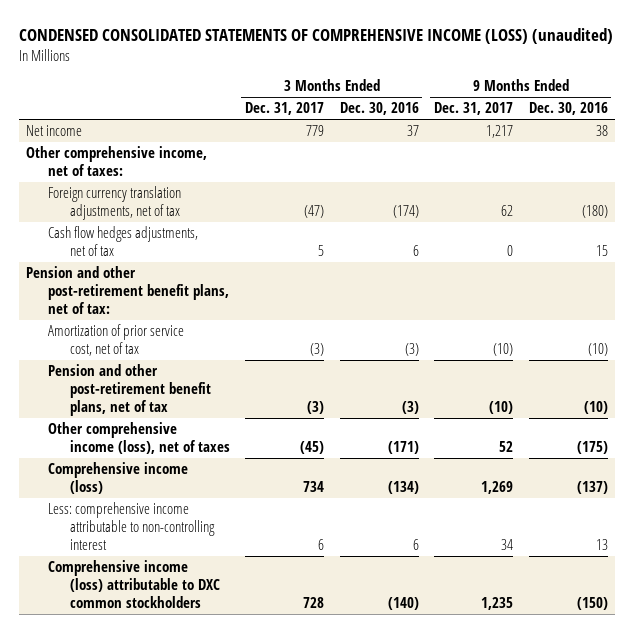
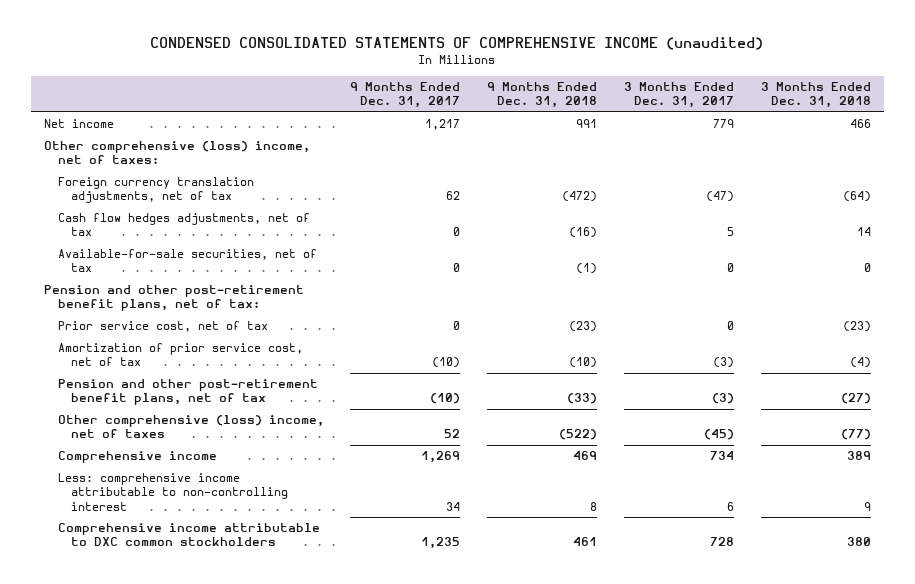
- CONDENSED CONSOLIDATED STATEMENTS OF COMPREHENSIVE INCOME (LOSS) (unaudited)
+ CONDENSED CONSOLIDATED STATEMENTS OF COMPREHENSIVE INCOME (unaudited)
- | 3 Months Ended Dec. 31, 2017 | 3 Months Ended Dec. 30, 2016 | 9 Months Ended Dec. 31, 2017 | 9 Months Ended Dec. 30, 2016
+ | 9 Months Ended Dec. 31, 2017 | 9 Months Ended Dec. 31, 2018 | 3 Months Ended Dec. 31, 2017 | 3 Months Ended Dec. 31, 2018
- Other comprehensive income, net of taxes:
+ Other comprehensive (loss) income, net of taxes:
+ Available-for-sale securities, net of tax | 0 | (1) | 0 | 0
+ Prior service cost, net of tax | 0 | (23) | 0 | (23)
- Other comprehensive income (loss), net of taxes | (45) | (171) | 52 | (175)
- Comprehensive income (loss) | 734 | (134) | 1,269 | (137)
+ Other comprehensive (loss) income, net of taxes | 52 | (522) | (45) | (77)
+ Comprehensive income | 1,269 | 469 | 734 | 389
- Comprehensive income (loss) attributable to DXC common stockholders | 728 | (140) | 1,235 | (150)
+ Comprehensive income attributable to DXC common stockholders | 1,235 | 461 | 728 | 380

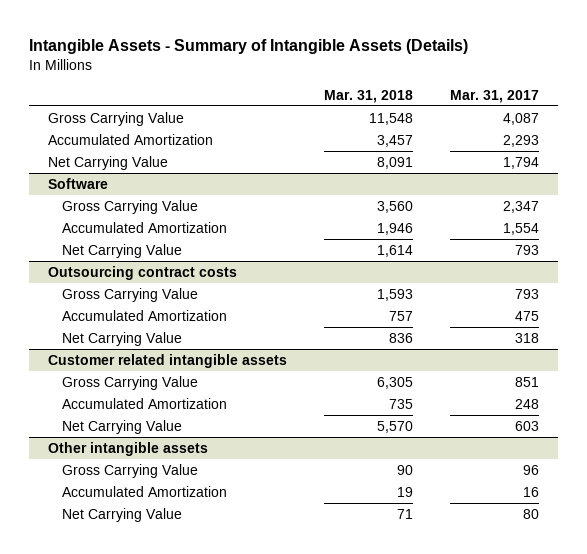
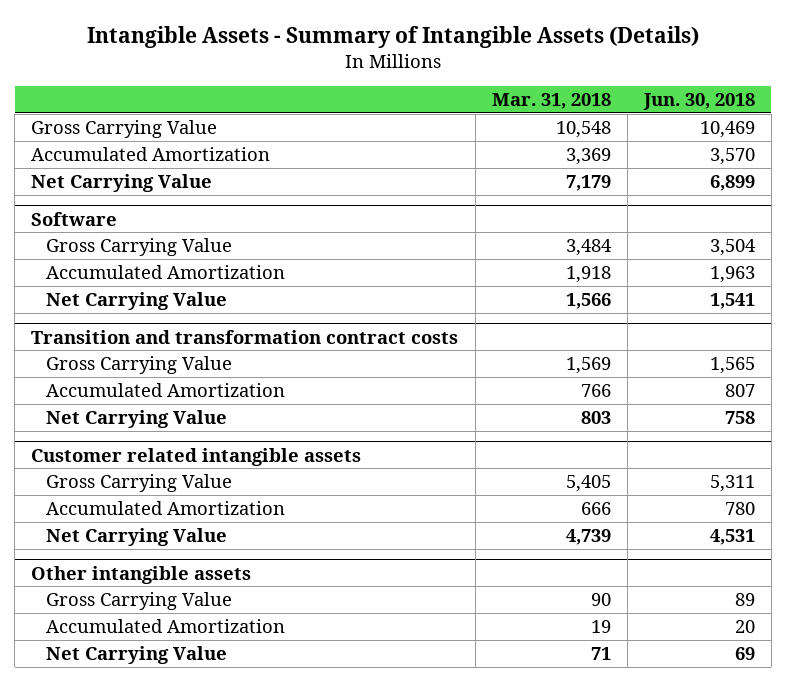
- | Mar. 31, 2018 | Mar. 31, 2017
+ | Mar. 31, 2018 | Jun. 30, 2018
- Gross Carrying Value | 11,548 | 4,087
- Accumulated Amortization | 3,457 | 2,293
- Net Carrying Value | 8,091 | 1,794
+ Gross Carrying Value | 10,548 | 10,469
+ Accumulated Amortization | 3,369 | 3,570
+ Net Carrying Value | 7,179 | 6,899
@ Software
- Gross Carrying Value | 3,560 | 2,347
- Accumulated Amortization | 1,946 | 1,554
- Net Carrying Value | 1,614 | 793
- Outsourcing contract costs
- Gross Carrying Value | 1,593 | 793
- Accumulated Amortization | 757 | 475
- Net Carrying Value | 836 | 318
@ Software
+ Gross Carrying Value | 3,484 | 3,504
+ Accumulated Amortization | 1,918 | 1,963
+ Net Carrying Value | 1,566 | 1,541
+ Transition and transformation contract costs
+ Gross Carrying Value | 1,569 | 1,565
+ Accumulated Amortization | 766 | 807
+ Net Carrying Value | 803 | 758
@ Customer related intangible assets
- Gross Carrying Value | 6,305 | 851
- Accumulated Amortization | 735 | 248
- Net Carrying Value | 5,570 | 603
+ Gross Carrying Value | 5,405 | 5,311
+ Accumulated Amortization | 666 | 780
+ Net Carrying Value | 4,739 | 4,531

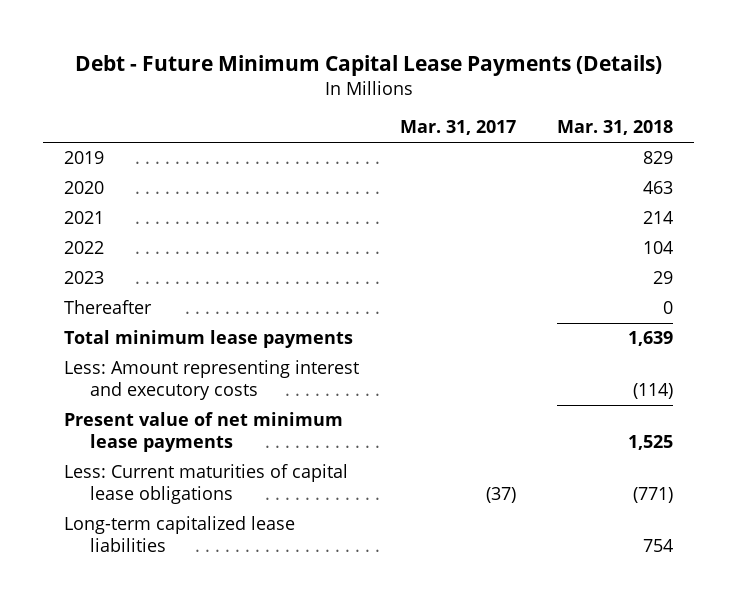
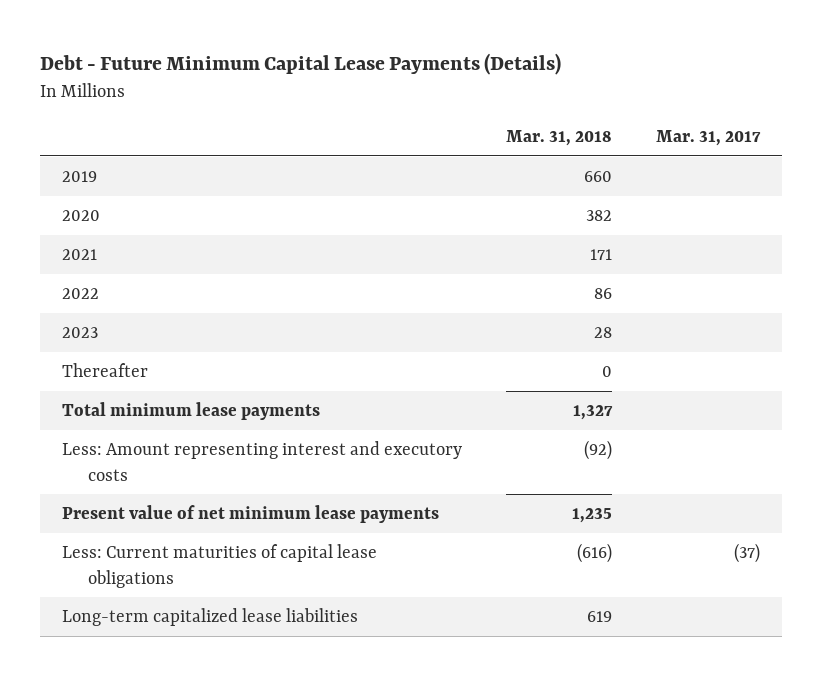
- | Mar. 31, 2017 | Mar. 31, 2018
+ | Mar. 31, 2018 | Mar. 31, 2017
- 2019 | | 829
- 2020 | | 463
- 2021 | | 214
- 2022 | | 104
- 2023 | | 29
+ 2019 | 660 |
+ 2020 | 382 |
+ 2021 | 171 |
+ 2022 | 86 |
+ 2023 | 28 |
- Total minimum lease payments | | 1,639
- Less: Amount representing interest and executory costs | | (114)
- Present value of net minimum lease payments | | 1,525
- Less: Current maturities of capital lease obligations | (37) | (771)
- Long-term capitalized lease liabilities | | 754
+ Total minimum lease payments | 1,327 |
+ Less: Amount representing interest and executory costs | (92) |
+ Present value of net minimum lease payments | 1,235 |
+ Less: Current maturities of capital lease obligations | (616) | (37)
+ Long-term capitalized lease liabilities | 619 |

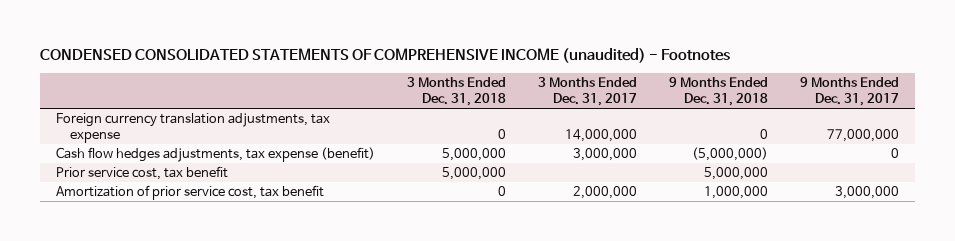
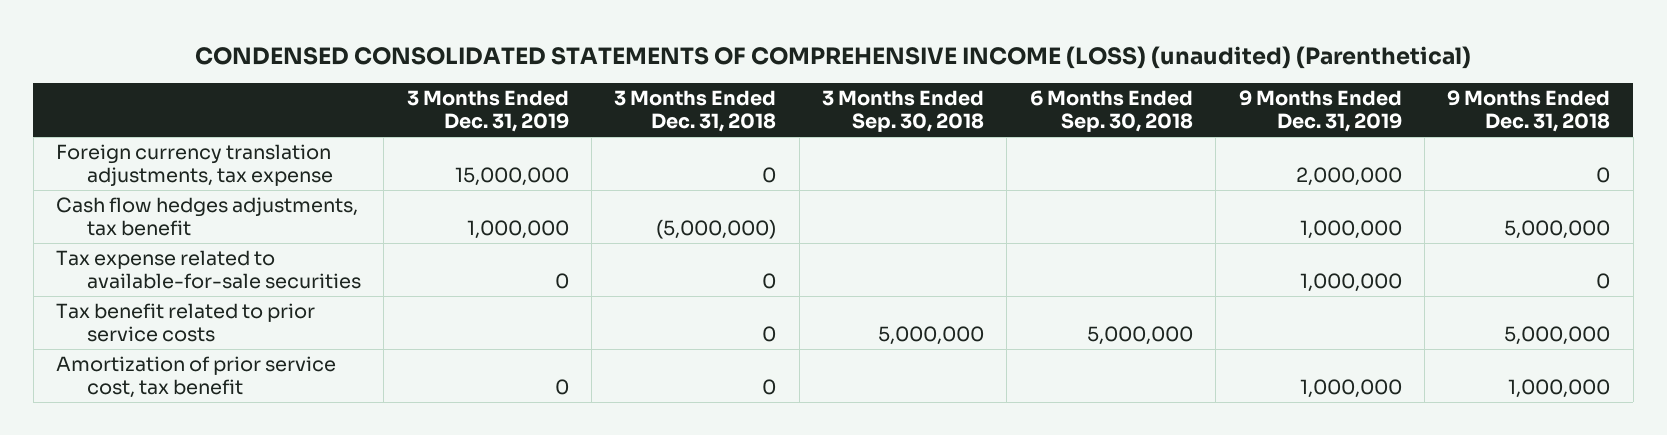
- CONDENSED CONSOLIDATED STATEMENTS OF COMPREHENSIVE INCOME (unaudited) - Footnotes
+ CONDENSED CONSOLIDATED STATEMENTS OF COMPREHENSIVE INCOME (LOSS) (unaudited) (Parenthetical)
- | 3 Months Ended Dec. 31, 2018 | 3 Months Ended Dec. 31, 2017 | 9 Months Ended Dec. 31, 2018 | 9 Months Ended Dec. 31, 2017
+ | 3 Months Ended Dec. 31, 2019 | 3 Months Ended Dec. 31, 2018 | 3 Months Ended Sep. 30, 2018 | 6 Months Ended Sep. 30, 2018 | 9 Months Ended Dec. 31, 2019 | 9 Months Ended Dec. 31, 2018
- Cash flow hedges adjustments, tax expense (benefit) | 5,000,000 | 3,000,000 | (5,000,000) | 0
- Prior service cost, tax benefit | 5,000,000 | | 5,000,000 |
+ Cash flow hedges adjustments, tax benefit | 1,000,000 | (5,000,000) | | | 1,000,000 | 5,000,000
+ Tax expense related to available-for-sale securities | 0 | 0 | | | 1,000,000 | 0
+ Tax benefit related to prior service costs | | 0 | 5,000,000 | 5,000,000 | | 5,000,000

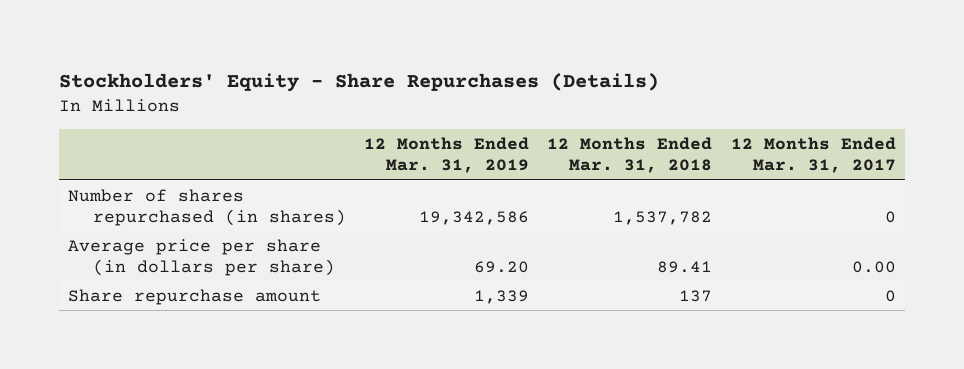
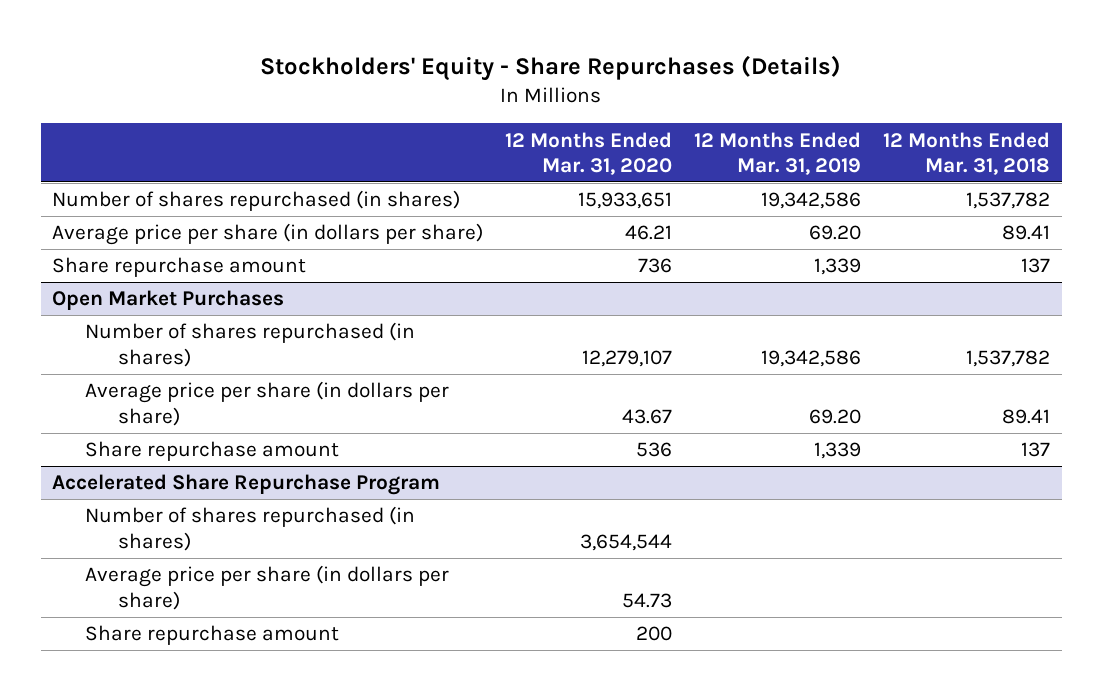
- | 12 Months Ended Mar. 31, 2019 | 12 Months Ended Mar. 31, 2018 | 12 Months Ended Mar. 31, 2017
+ | 12 Months Ended Mar. 31, 2020 | 12 Months Ended Mar. 31, 2019 | 12 Months Ended Mar. 31, 2018
+ Open Market Purchases
+ Number of shares repurchased (in shares) | 12,279,107 | 19,342,586 | 1,537,782
+ Average price per share (in dollars per share) | 43.67 | 69.20 | 89.41
+ Share repurchase amount | 536 | 1,339 | 137
+ Accelerated Share Repurchase Program
+ Number of shares repurchased (in shares) | 3,654,544 | |
+ Average price per share (in dollars per share) | 54.73 | |
+ Share repurchase amount | 200 | |

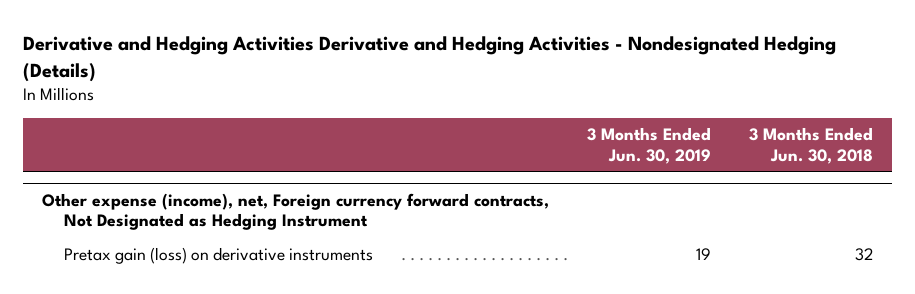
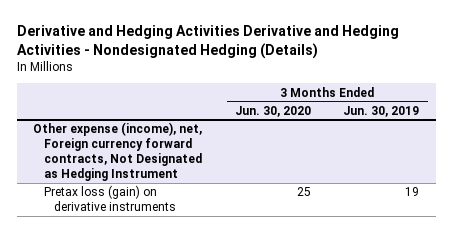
- | 3 Months Ended Jun. 30, 2019 | 3 Months Ended Jun. 30, 2018
+ | 3 Months Ended Jun. 30, 2020 | 3 Months Ended Jun. 30, 2019
@ Other expense (income), net, Foreign currency forward contracts, Not Designated as Hedging Instrument
- Pretax gain (loss) on derivative instruments | 19 | 32
+ Pretax loss (gain) on derivative instruments | 25 | 19

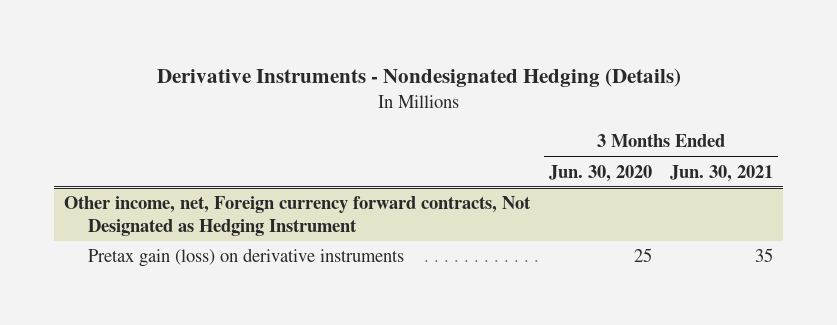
- Derivative and Hedging Activities Derivative and Hedging Activities - Nondesignated Hedging (Details)
+ Derivative Instruments - Nondesignated Hedging (Details)
- | 3 Months Ended Jun. 30, 2020 | 3 Months Ended Jun. 30, 2019
+ | 3 Months Ended Jun. 30, 2020 | 3 Months Ended Jun. 30, 2021
- Other expense (income), net, Foreign currency forward contracts, Not Designated as Hedging Instrument
- Pretax loss (gain) on derivative instruments | 25 | 19
+ Other income, net, Foreign currency forward contracts, Not Designated as Hedging Instrument
+ Pretax gain (loss) on derivative instruments | 25 | 35

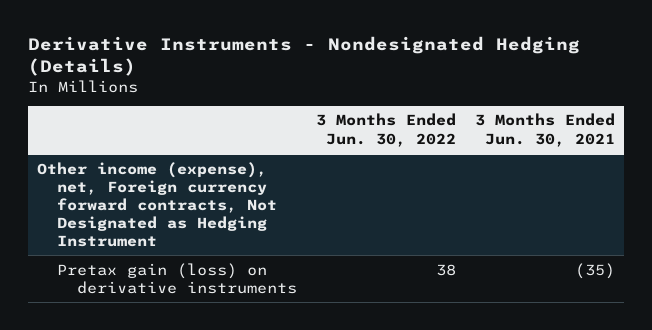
- | 3 Months Ended Jun. 30, 2020 | 3 Months Ended Jun. 30, 2021
+ | 3 Months Ended Jun. 30, 2022 | 3 Months Ended Jun. 30, 2021
- Other income, net, Foreign currency forward contracts, Not Designated as Hedging Instrument
- Pretax gain (loss) on derivative instruments | 25 | 35
+ Other income (expense), net, Foreign currency forward contracts, Not Designated as Hedging Instrument
+ Pretax gain (loss) on derivative instruments | 38 | (35)

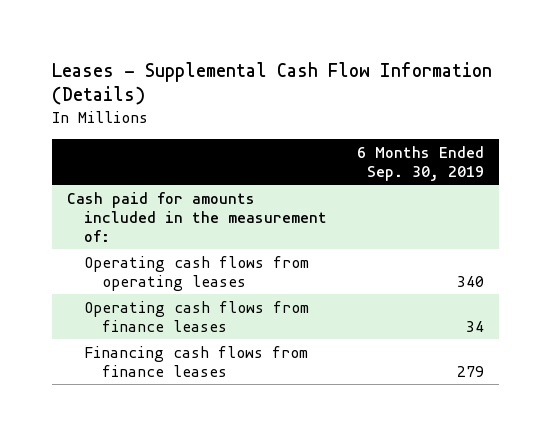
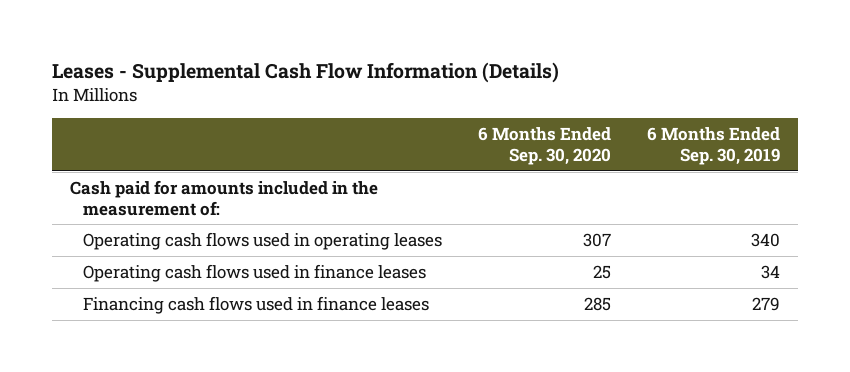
- | 6 Months Ended Sep. 30, 2019
+ | 6 Months Ended Sep. 30, 2020 | 6 Months Ended Sep. 30, 2019
- Operating cash flows from operating leases | 340
- Operating cash flows from finance leases | 34
- Financing cash flows from finance leases | 279
+ Operating cash flows used in operating leases | 307 | 340
+ Operating cash flows used in finance leases | 25 | 34
+ Financing cash flows used in finance leases | 285 | 279

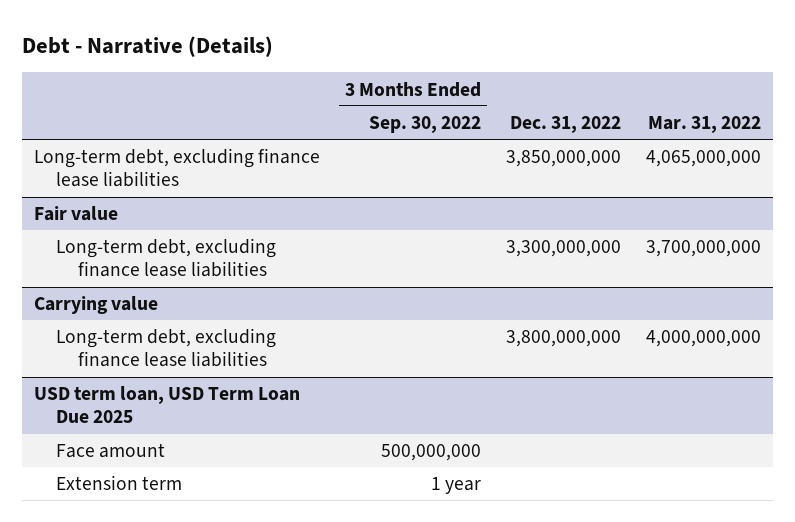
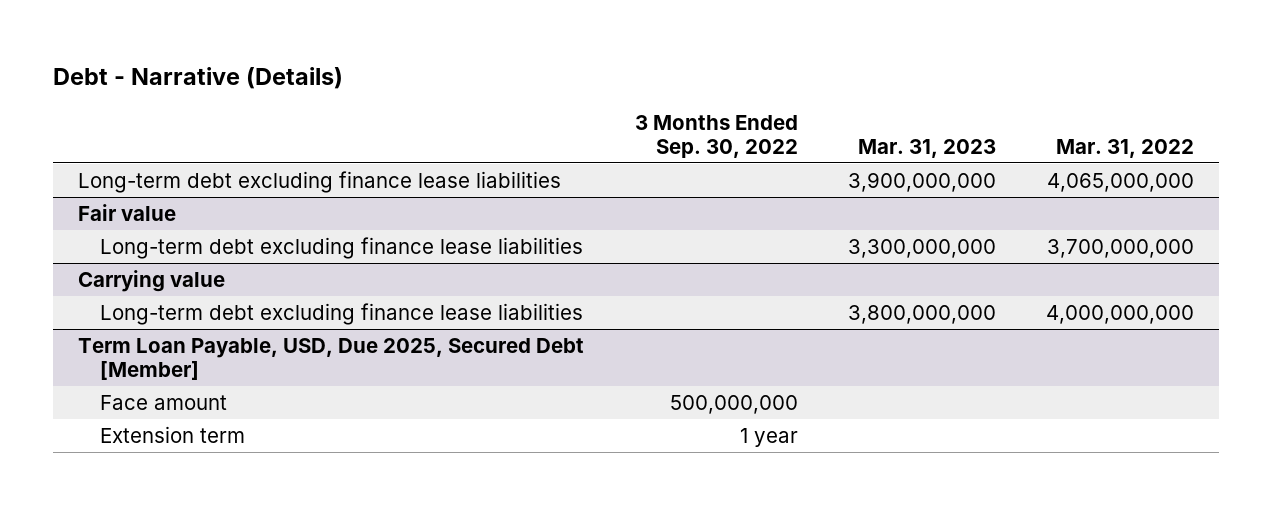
- | 3 Months Ended Sep. 30, 2022 | Dec. 31, 2022 | Mar. 31, 2022
+ | 3 Months Ended Sep. 30, 2022 | Mar. 31, 2023 | Mar. 31, 2022
- Long-term debt, excluding finance lease liabilities | | 3,850,000,000 | 4,065,000,000
+ Long-term debt excluding finance lease liabilities | | 3,900,000,000 | 4,065,000,000
@ Fair value
- Long-term debt, excluding finance lease liabilities | | 3,300,000,000 | 3,700,000,000
+ Long-term debt excluding finance lease liabilities | | 3,300,000,000 | 3,700,000,000
@ Carrying value
- Long-term debt, excluding finance lease liabilities | | 3,800,000,000 | 4,000,000,000
- USD term loan, USD Term Loan Due 2025
@ Carrying value
+ Long-term debt excluding finance lease liabilities | | 3,800,000,000 | 4,000,000,000
+ Term Loan Payable, USD, Due 2025, Secured Debt [Member]

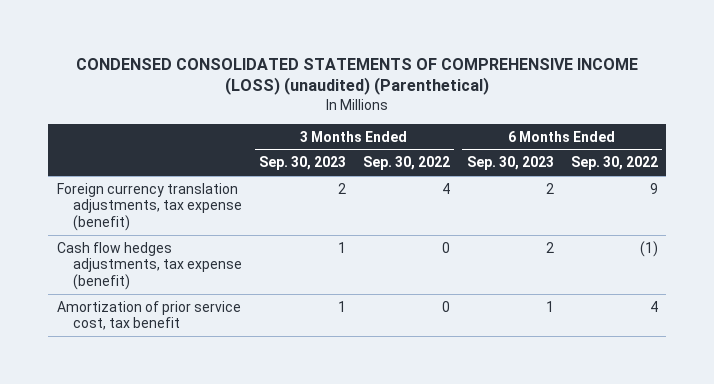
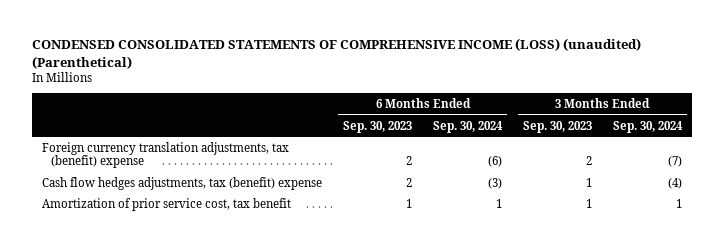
- | 3 Months Ended Sep. 30, 2023 | 3 Months Ended Sep. 30, 2022 | 6 Months Ended Sep. 30, 2023 | 6 Months Ended Sep. 30, 2022
+ | 6 Months Ended Sep. 30, 2023 | 6 Months Ended Sep. 30, 2024 | 3 Months Ended Sep. 30, 2023 | 3 Months Ended Sep. 30, 2024
- Foreign currency translation adjustments, tax expense (benefit) | 2 | 4 | 2 | 9
- Cash flow hedges adjustments, tax expense (benefit) | 1 | 0 | 2 | (1)
+ Foreign currency translation adjustments, tax (benefit) expense | 2 | (6) | 2 | (7)
+ Cash flow hedges adjustments, tax (benefit) expense | 2 | (3) | 1 | (4)

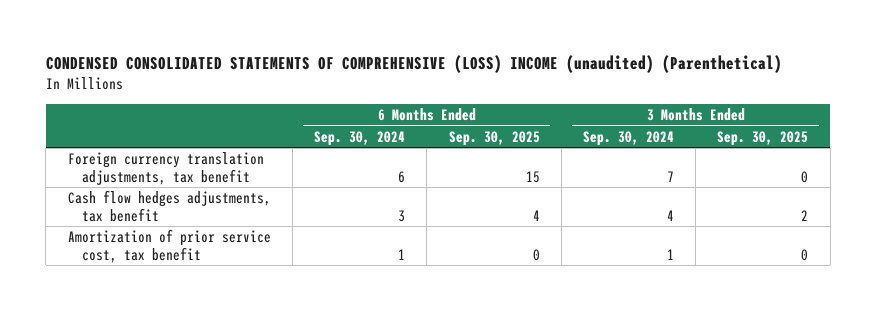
- CONDENSED CONSOLIDATED STATEMENTS OF COMPREHENSIVE INCOME (LOSS) (unaudited) (Parenthetical)
+ CONDENSED CONSOLIDATED STATEMENTS OF COMPREHENSIVE (LOSS) INCOME (unaudited) (Parenthetical)
- | 6 Months Ended Sep. 30, 2023 | 6 Months Ended Sep. 30, 2024 | 3 Months Ended Sep. 30, 2023 | 3 Months Ended Sep. 30, 2024
+ | 6 Months Ended Sep. 30, 2024 | 6 Months Ended Sep. 30, 2025 | 3 Months Ended Sep. 30, 2024 | 3 Months Ended Sep. 30, 2025
- Foreign currency translation adjustments, tax (benefit) expense | 2 | (6) | 2 | (7)
- Cash flow hedges adjustments, tax (benefit) expense | 2 | (3) | 1 | (4)
+ Foreign currency translation adjustments, tax benefit | 6 | 15 | 7 | 0
+ Cash flow hedges adjustments, tax benefit | 3 | 4 | 4 | 2

